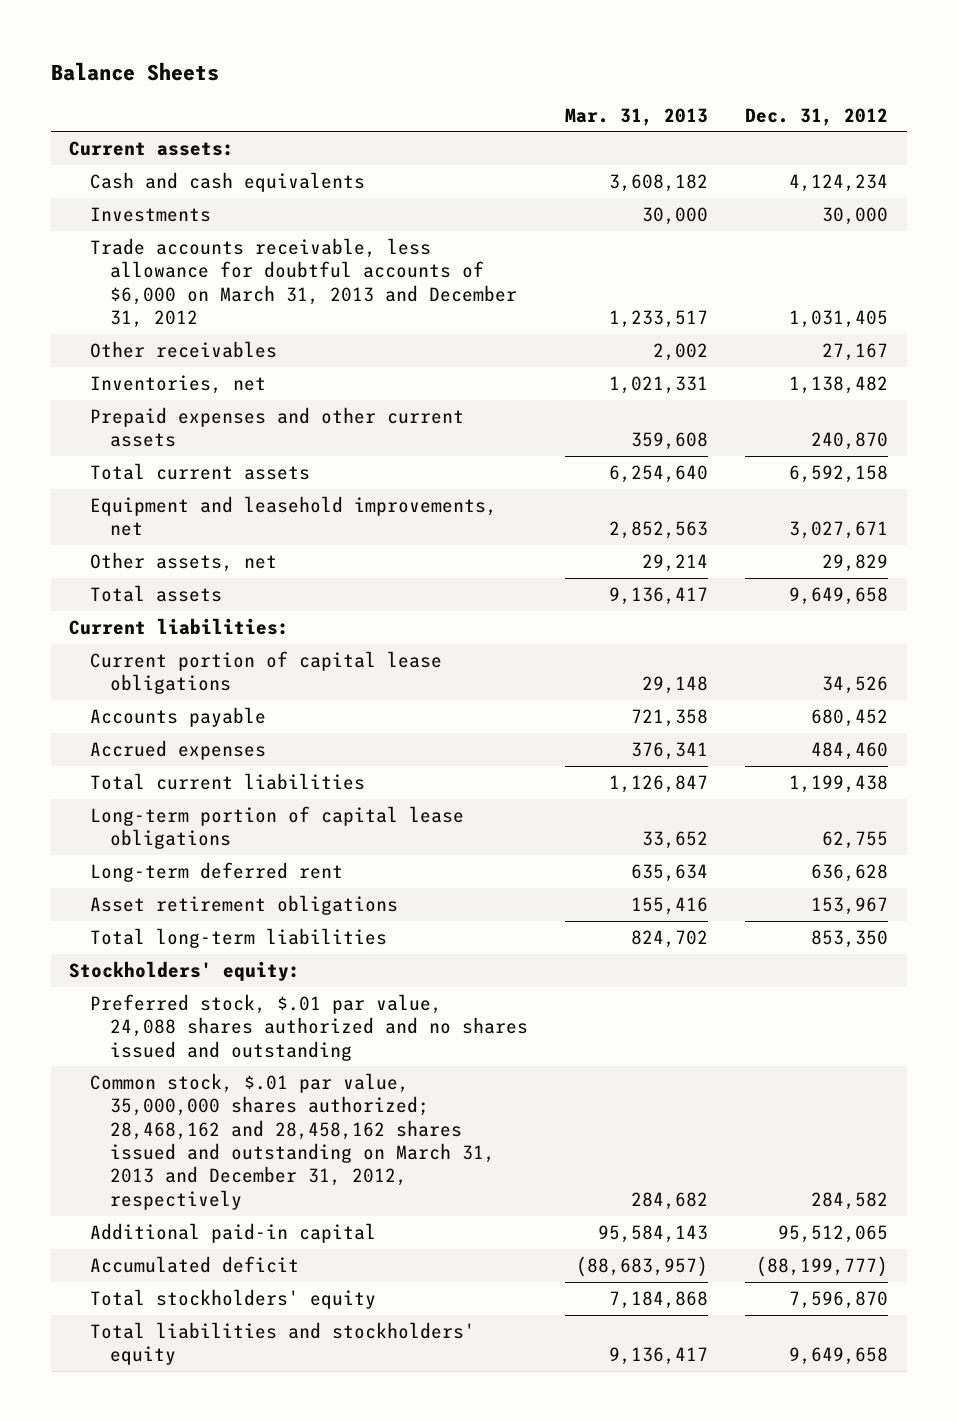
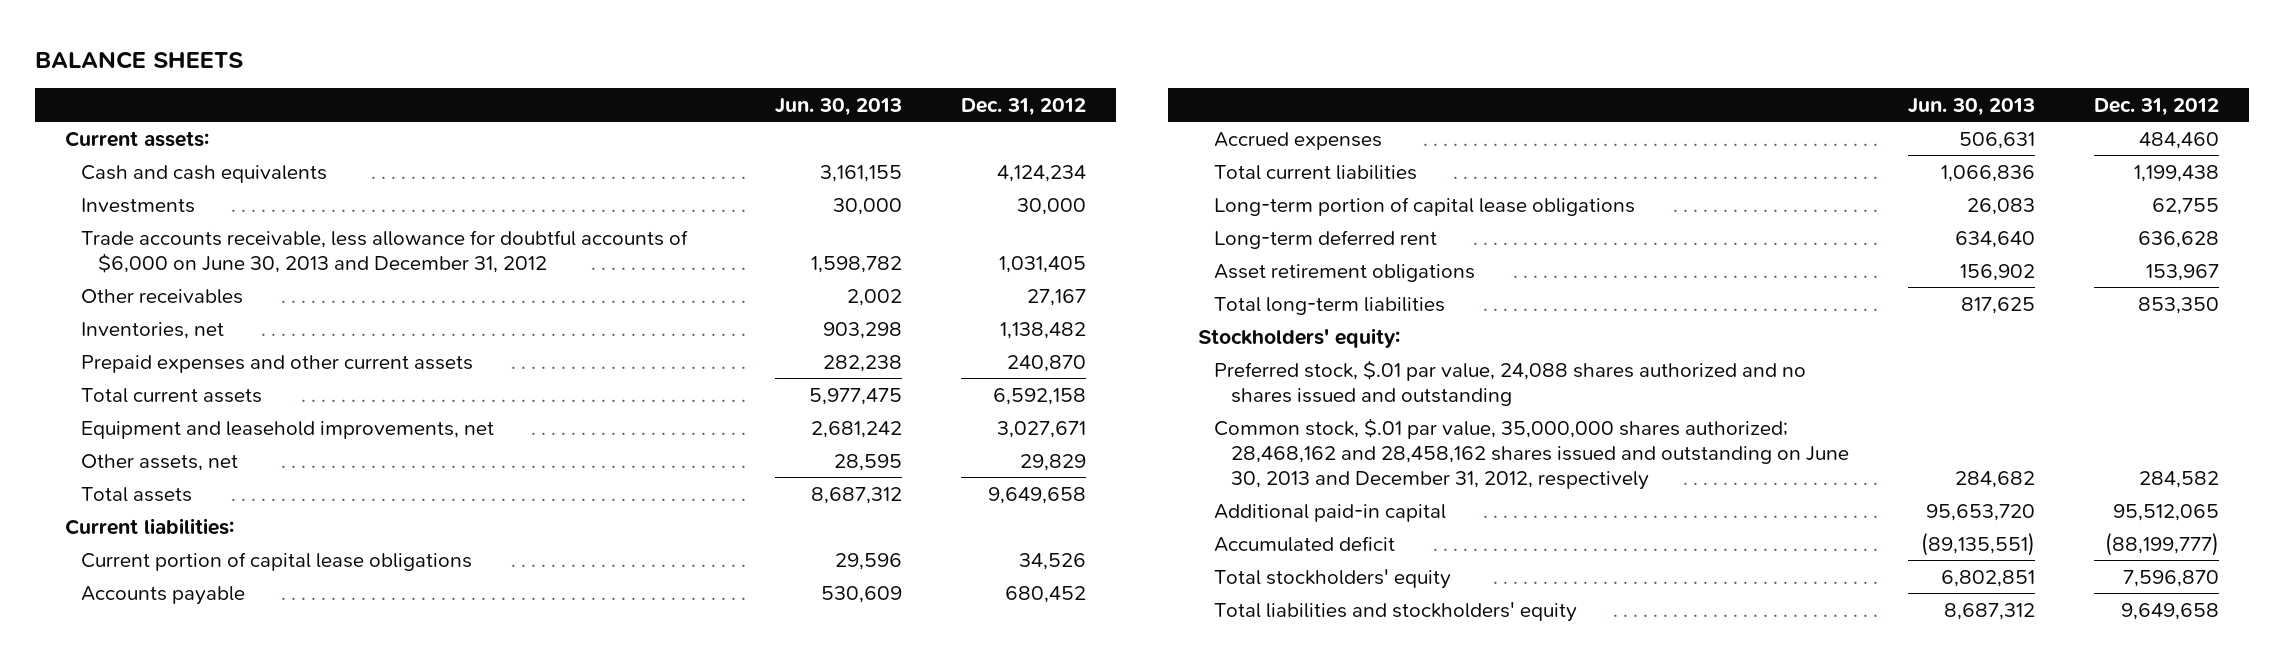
- Balance Sheets
+ BALANCE SHEETS
- | Mar. 31, 2013 | Dec. 31, 2012
+ | Jun. 30, 2013 | Dec. 31, 2012
- Trade accounts receivable, less allowance for doubtful accounts of $6,000 on March 31, 2013 and December 31, 2012 | 1,233,517 | 1,031,405
+ Trade accounts receivable, less allowance for doubtful accounts of $6,000 on June 30, 2013 and December 31, 2012 | 1,598,782 | 1,031,405
- Common stock, $.01 par value, 35,000,000 shares authorized; 28,468,162 and 28,458,162 shares issued and outstanding on March 31, 2013 and December 31, 2012, respectively | 284,682 | 284,582
+ Common stock, $.01 par value, 35,000,000 shares authorized; 28,468,162 and 28,458,162 shares issued and outstanding on June 30, 2013 and December 31, 2012, respectively | 284,682 | 284,582

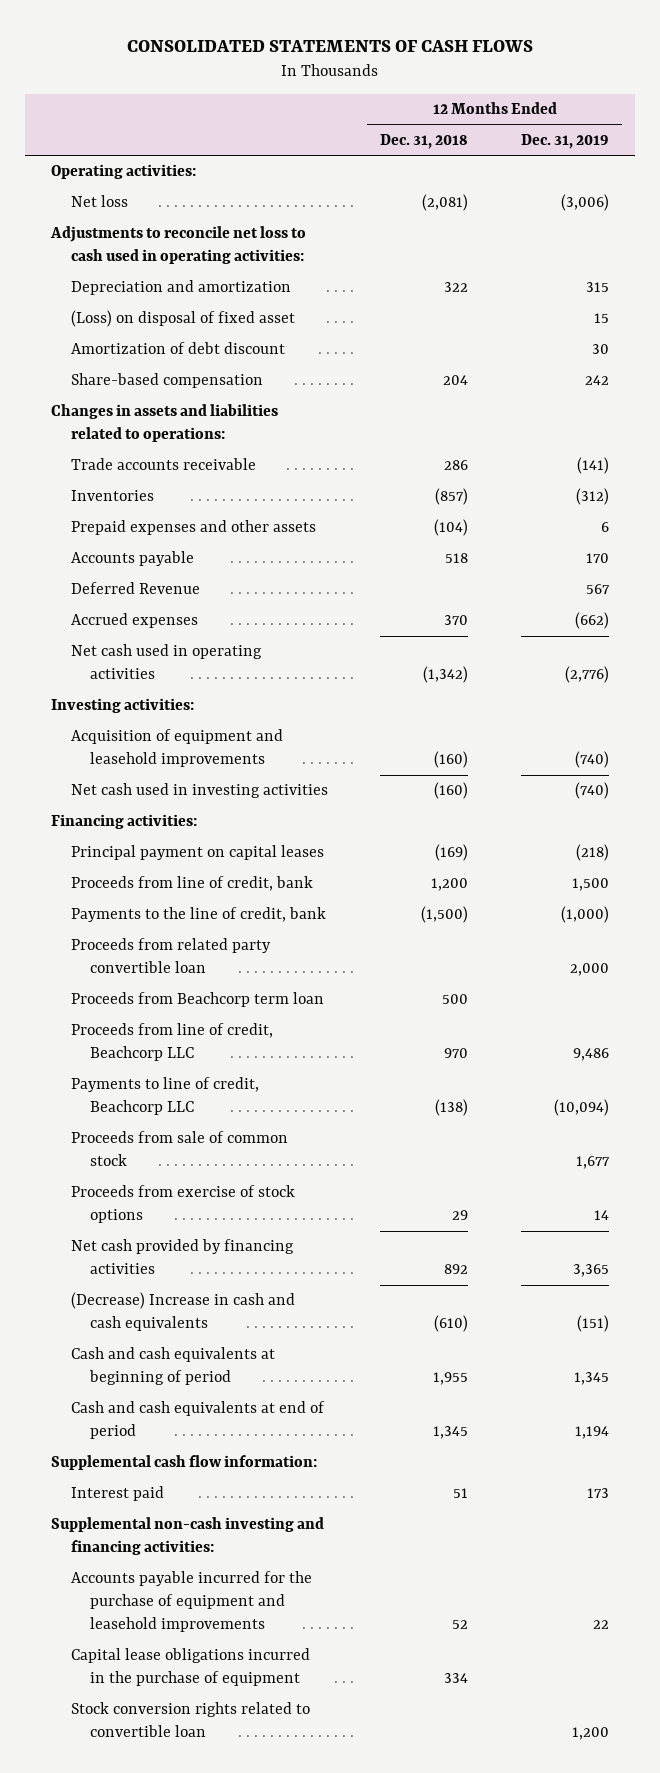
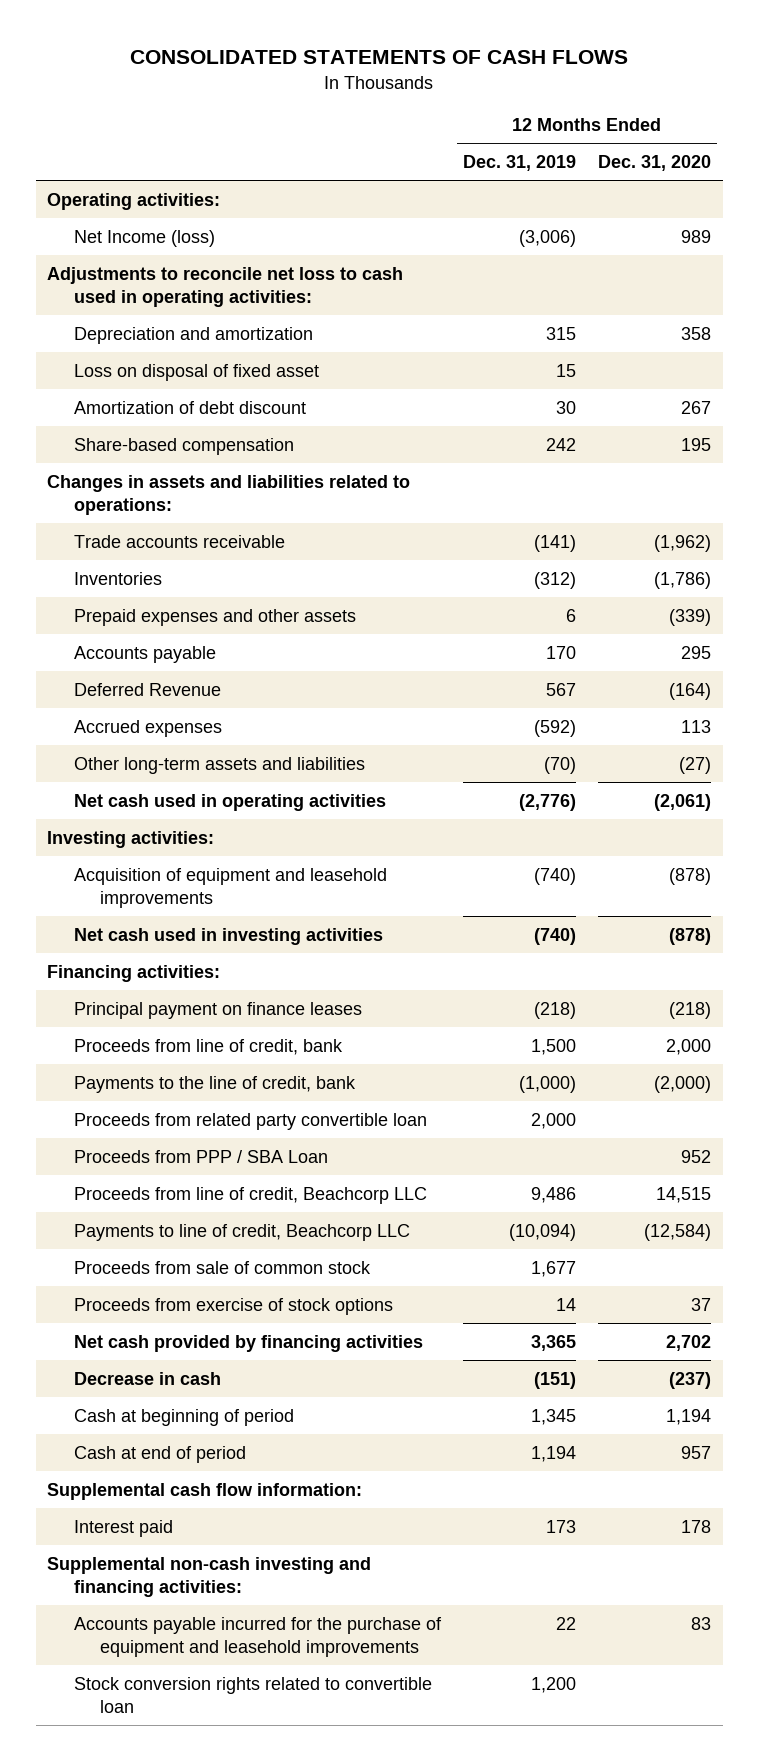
- | 12 Months Ended Dec. 31, 2018 | 12 Months Ended Dec. 31, 2019
+ | 12 Months Ended Dec. 31, 2019 | 12 Months Ended Dec. 31, 2020
- Net loss | (2,081) | (3,006)
+ Net Income (loss) | (3,006) | 989
- (Loss) on disposal of fixed asset | | 15
+ Loss on disposal of fixed asset | 15 |
- Accrued expenses | 370 | (662)
+ Accrued expenses | (592) | 113
+ Other long-term assets and liabilities | (70) | (27)
- Principal payment on capital leases | (169) | (218)
+ Principal payment on finance leases | (218) | (218)
- Proceeds from Beachcorp term loan | 500 |
+ Proceeds from PPP / SBA Loan | | 952
- (Decrease) Increase in cash and cash equivalents | (610) | (151)
- Cash and cash equivalents at beginning of period | 1,955 | 1,345
- Cash and cash equivalents at end of period | 1,345 | 1,194
+ Decrease in cash | (151) | (237)
+ Cash at beginning of period | 1,345 | 1,194
+ Cash at end of period | 1,194 | 957
- Capital lease obligations incurred in the purchase of equipment | 334 |

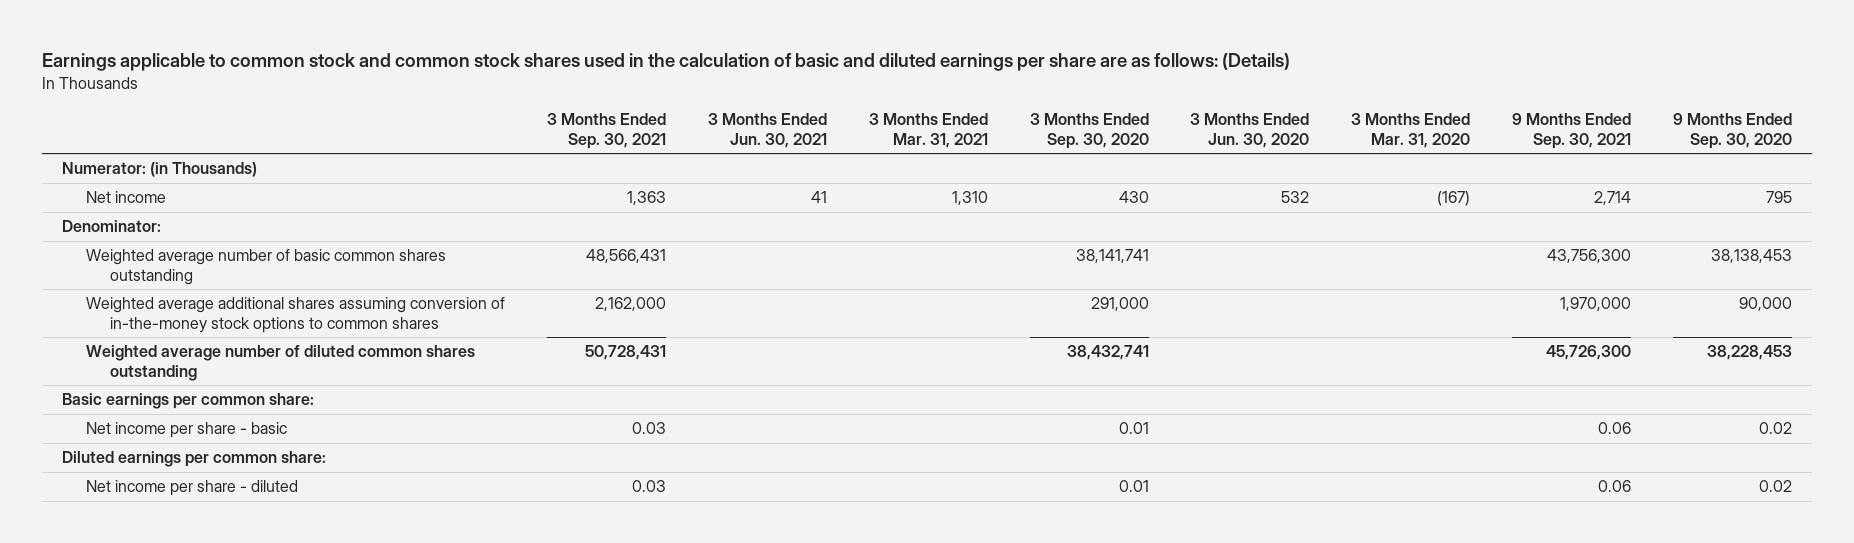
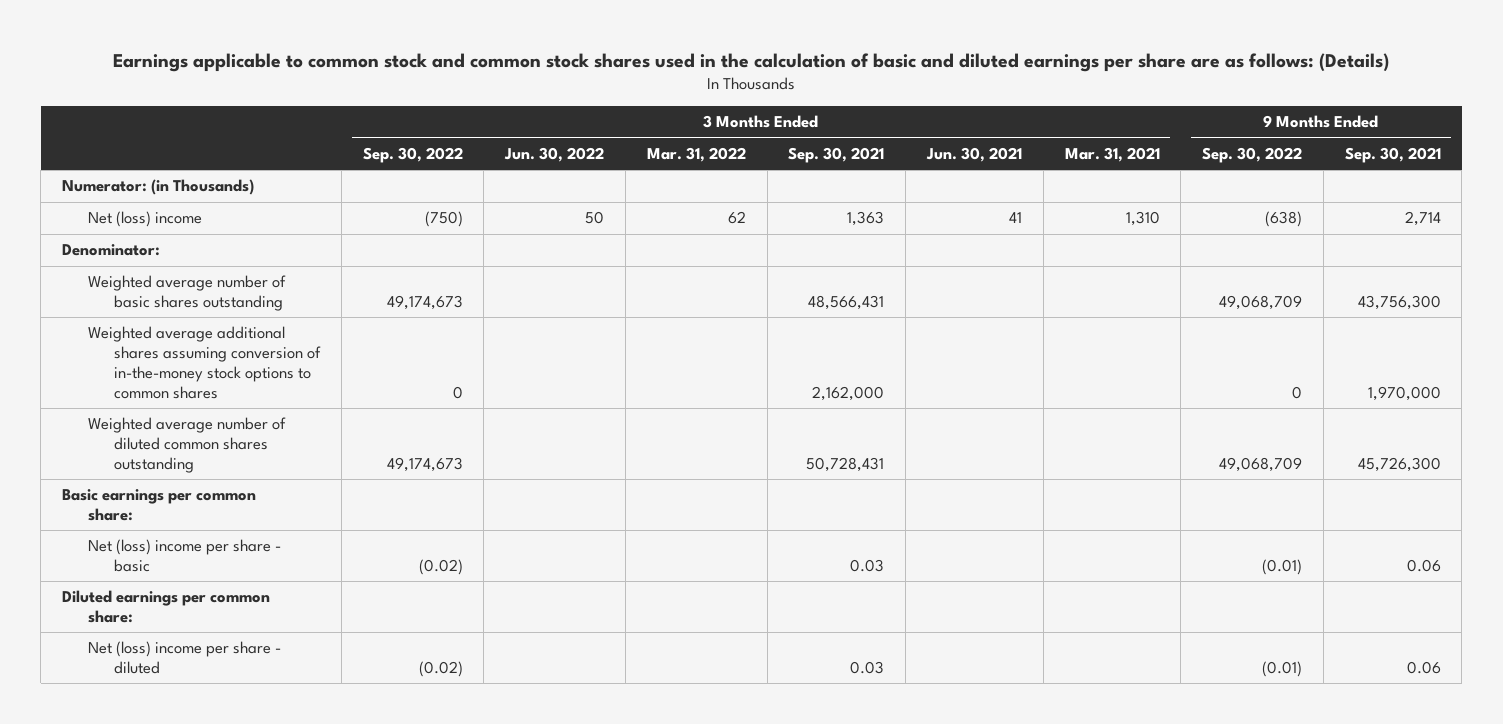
- | 3 Months Ended Sep. 30, 2021 | 3 Months Ended Jun. 30, 2021 | 3 Months Ended Mar. 31, 2021 | 3 Months Ended Sep. 30, 2020 | 3 Months Ended Jun. 30, 2020 | 3 Months Ended Mar. 31, 2020 | 9 Months Ended Sep. 30, 2021 | 9 Months Ended Sep. 30, 2020
+ | 3 Months Ended Sep. 30, 2022 | 3 Months Ended Jun. 30, 2022 | 3 Months Ended Mar. 31, 2022 | 3 Months Ended Sep. 30, 2021 | 3 Months Ended Jun. 30, 2021 | 3 Months Ended Mar. 31, 2021 | 9 Months Ended Sep. 30, 2022 | 9 Months Ended Sep. 30, 2021
- Net income | 1,363 | 41 | 1,310 | 430 | 532 | (167) | 2,714 | 795
+ Net (loss) income | (750) | 50 | 62 | 1,363 | 41 | 1,310 | (638) | 2,714
- Weighted average number of basic common shares outstanding | 48,566,431 | | | 38,141,741 | | | 43,756,300 | 38,138,453
+ Weighted average number of basic shares outstanding | 49,174,673 | | | 48,566,431 | | | 49,068,709 | 43,756,300
- Net income per share - basic | 0.03 | | | 0.01 | | | 0.06 | 0.02
+ Net (loss) income per share - basic | (0.02) | | | 0.03 | | | (0.01) | 0.06
- Net income per share - diluted | 0.03 | | | 0.01 | | | 0.06 | 0.02
+ Net (loss) income per share - diluted | (0.02) | | | 0.03 | | | (0.01) | 0.06

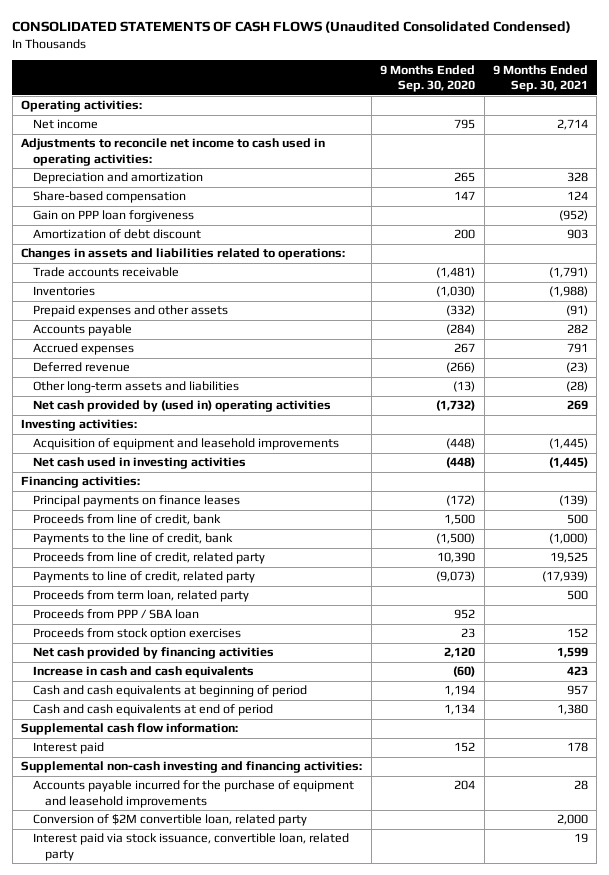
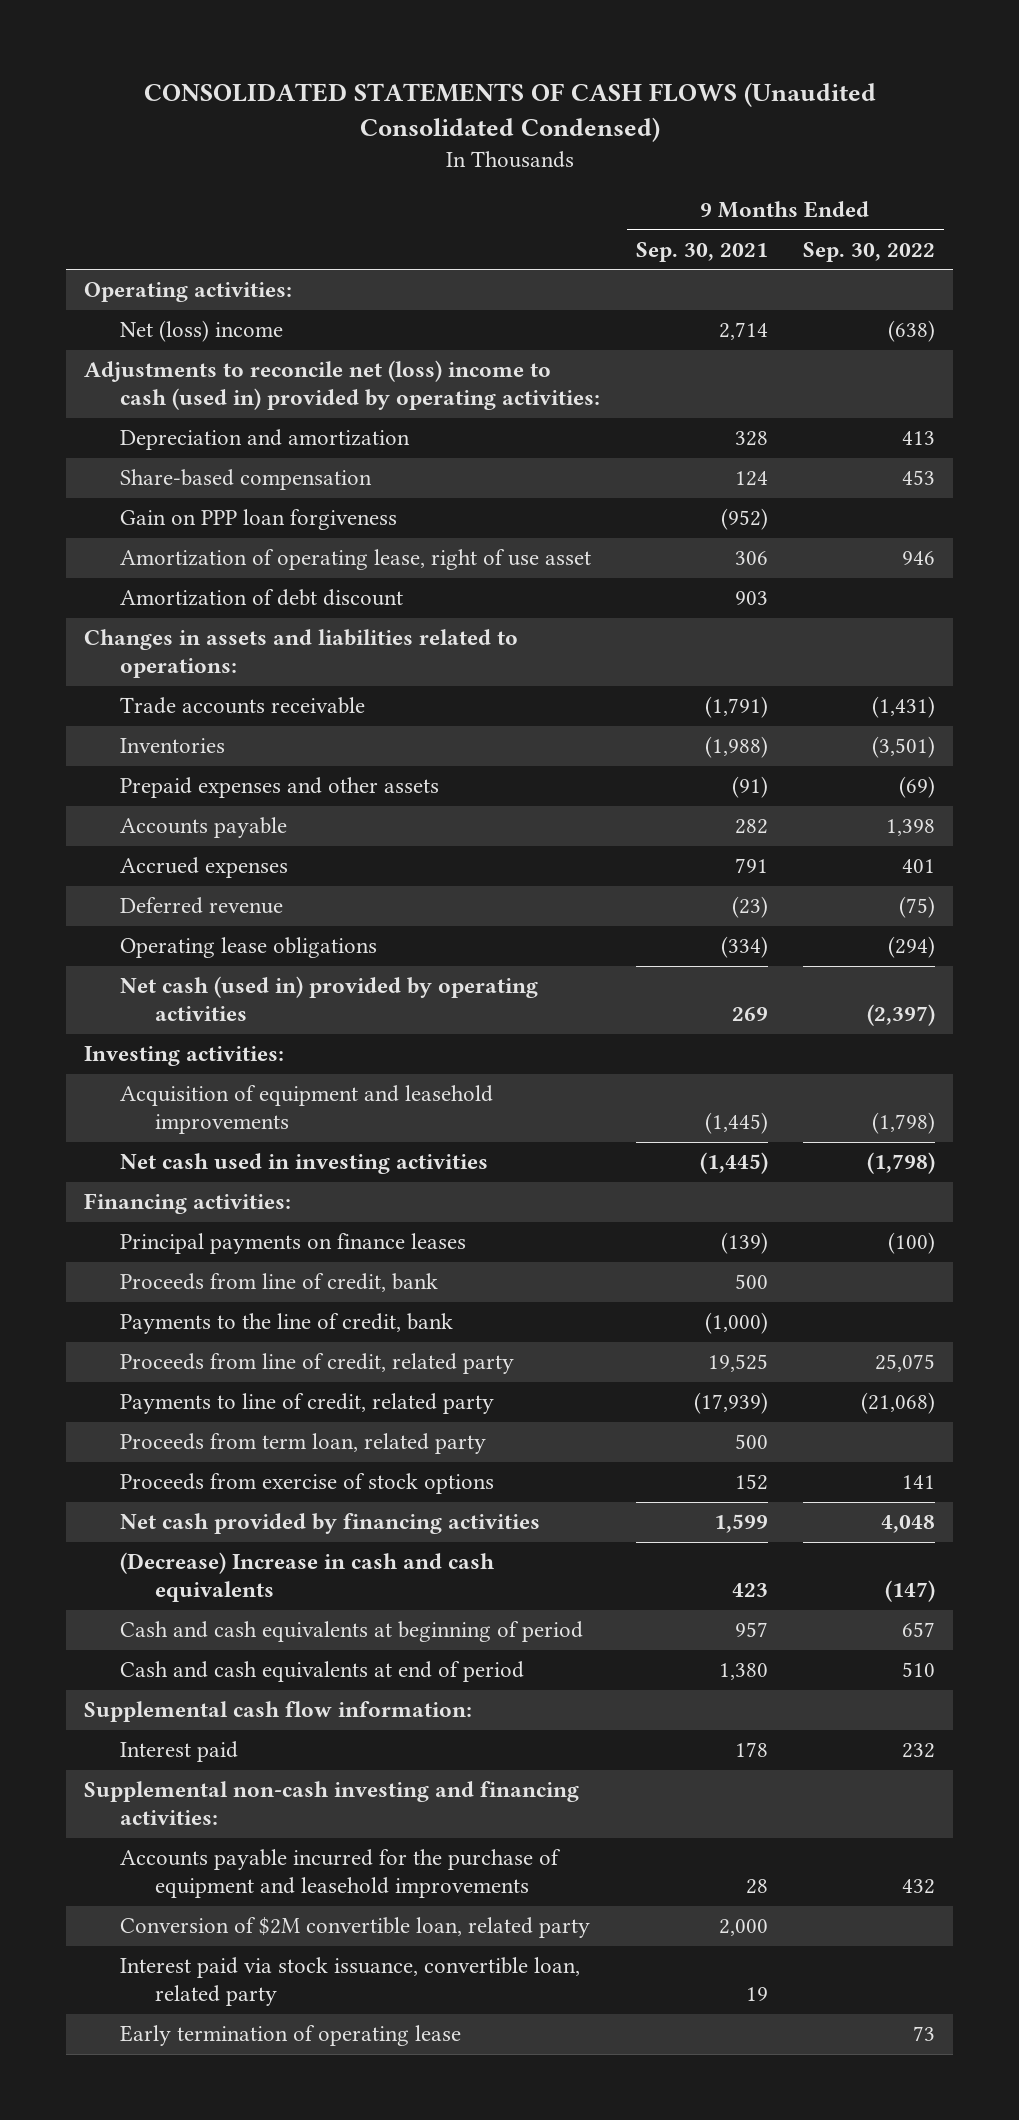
- | 9 Months Ended Sep. 30, 2020 | 9 Months Ended Sep. 30, 2021
+ | 9 Months Ended Sep. 30, 2021 | 9 Months Ended Sep. 30, 2022
- Net income | 795 | 2,714
- Adjustments to reconcile net income to cash used in operating activities:
+ Net (loss) income | 2,714 | (638)
+ Adjustments to reconcile net (loss) income to cash (used in) provided by operating activities:
+ Amortization of operating lease, right of use asset | 306 | 946
- Other long-term assets and liabilities | (13) | (28)
- Net cash provided by (used in) operating activities | (1,732) | 269
+ Operating lease obligations | (334) | (294)
+ Net cash (used in) provided by operating activities | 269 | (2,397)
- Proceeds from PPP / SBA loan | 952 |
- Proceeds from stock option exercises | 23 | 152
+ Proceeds from exercise of stock options | 152 | 141
- Increase in cash and cash equivalents | (60) | 423
+ (Decrease) Increase in cash and cash equivalents | 423 | (147)
+ Early termination of operating lease | | 73

